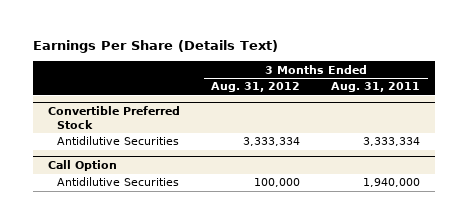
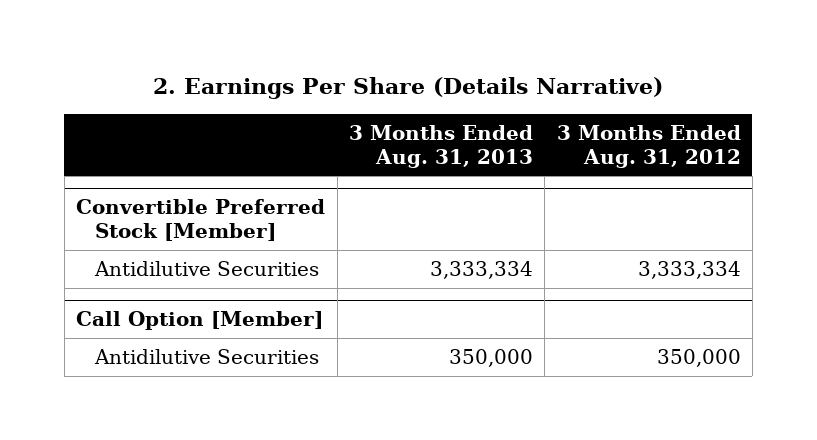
- Earnings Per Share (Details Text)
+ 2. Earnings Per Share (Details Narrative)
- | 3 Months Ended Aug. 31, 2012 | 3 Months Ended Aug. 31, 2011
+ | 3 Months Ended Aug. 31, 2013 | 3 Months Ended Aug. 31, 2012
- Convertible Preferred Stock
+ Convertible Preferred Stock [Member]
- Call Option
- Antidilutive Securities | 100,000 | 1,940,000
+ Call Option [Member]
+ Antidilutive Securities | 350,000 | 350,000

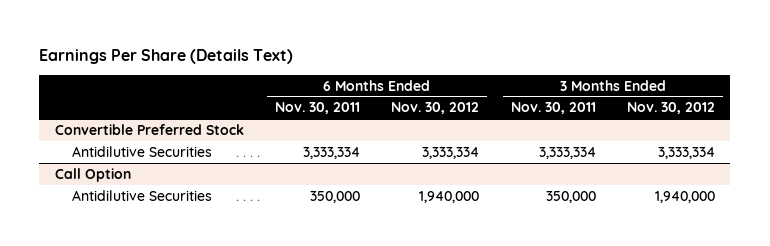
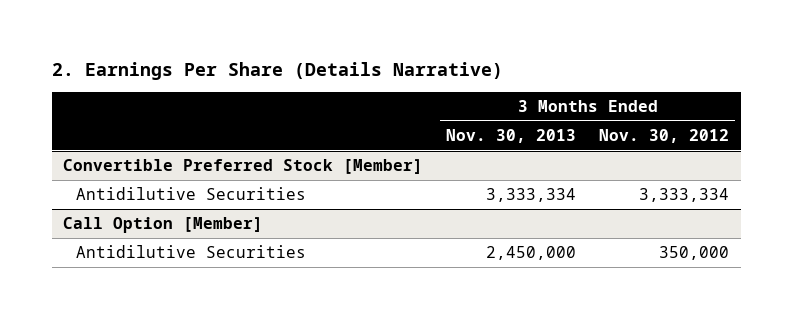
- Earnings Per Share (Details Text)
+ 2. Earnings Per Share (Details Narrative)
- | 6 Months Ended Nov. 30, 2011 | 6 Months Ended Nov. 30, 2012 | 3 Months Ended Nov. 30, 2011 | 3 Months Ended Nov. 30, 2012
+ | 3 Months Ended Nov. 30, 2013 | 3 Months Ended Nov. 30, 2012
- Convertible Preferred Stock
+ Convertible Preferred Stock [Member]
- Call Option
- Antidilutive Securities | 350,000 | 1,940,000 | 350,000 | 1,940,000
+ Call Option [Member]
+ Antidilutive Securities | 2,450,000 | 350,000

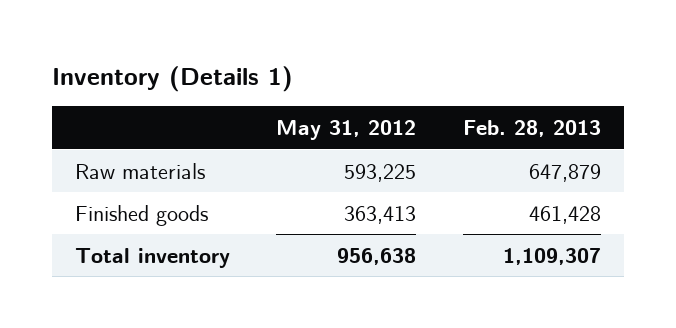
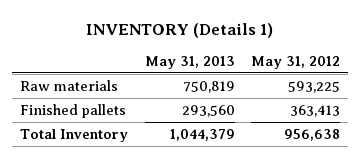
- Inventory (Details 1)
+ INVENTORY (Details 1)
- | May 31, 2012 | Feb. 28, 2013
+ | May 31, 2013 | May 31, 2012
- Finished goods | 363,413 | 461,428
- Total inventory | 956,638 | 1,109,307
+ Finished pallets | 293,560 | 363,413
+ Total Inventory | 1,044,379 | 956,638

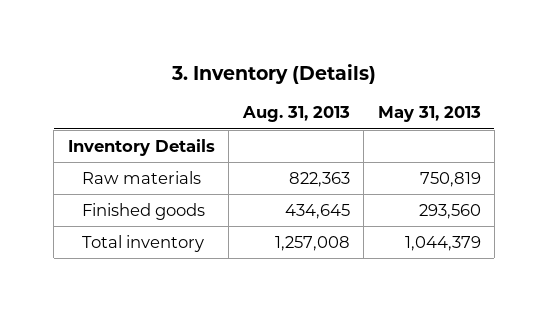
- INVENTORY (Details 1)
+ 3. Inventory (Details)
- | May 31, 2013 | May 31, 2012
+ | Aug. 31, 2013 | May 31, 2013
+ Inventory Details
- Finished pallets | 293,560 | 363,413
- Total Inventory | 1,044,379 | 956,638
+ Finished goods | 434,645 | 293,560
+ Total inventory | 1,257,008 | 1,044,379

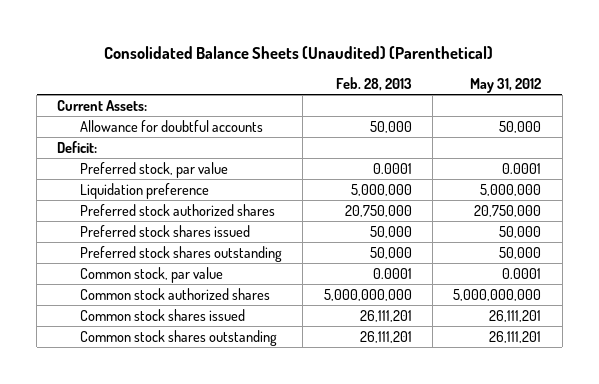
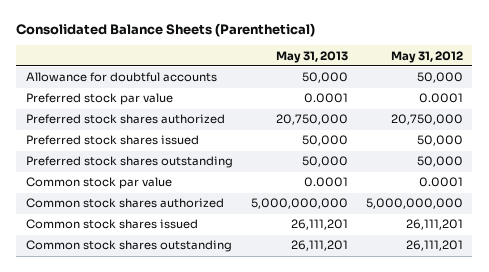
- Consolidated Balance Sheets (Unaudited) (Parenthetical)
+ Consolidated Balance Sheets (Parenthetical)
- | Feb. 28, 2013 | May 31, 2012
+ | May 31, 2013 | May 31, 2012
- Current Assets:
- Deficit:
- Preferred stock, par value | 0.0001 | 0.0001
- Liquidation preference | 5,000,000 | 5,000,000
- Preferred stock authorized shares | 20,750,000 | 20,750,000
+ Preferred stock par value | 0.0001 | 0.0001
+ Preferred stock shares authorized | 20,750,000 | 20,750,000
- Common stock, par value | 0.0001 | 0.0001
- Common stock authorized shares | 5,000,000,000 | 5,000,000,000
+ Common stock par value | 0.0001 | 0.0001
+ Common stock shares authorized | 5,000,000,000 | 5,000,000,000

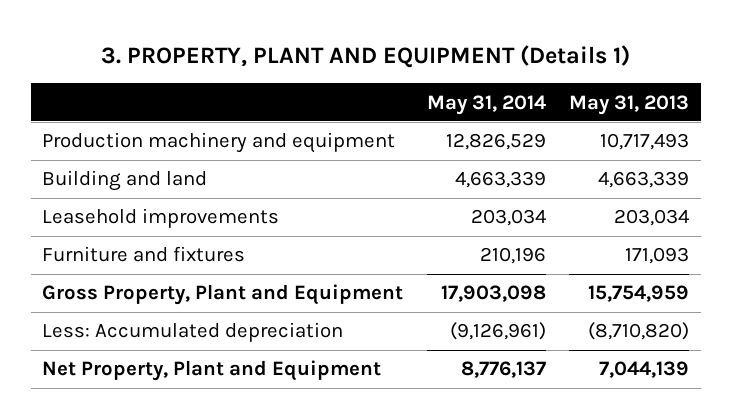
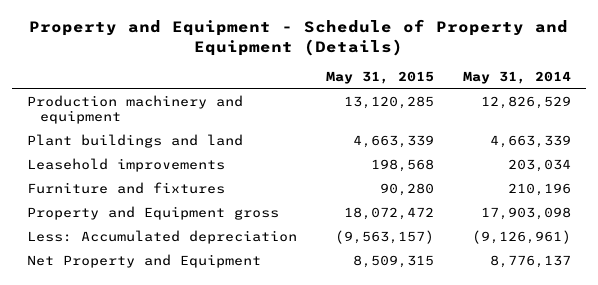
- 3. PROPERTY, PLANT AND EQUIPMENT (Details 1)
+ Property and Equipment - Schedule of Property and Equipment (Details)
- | May 31, 2014 | May 31, 2013
+ | May 31, 2015 | May 31, 2014
- Building and land | 4,663,339 | 4,663,339
+ Plant buildings and land | 4,663,339 | 4,663,339
- Gross Property, Plant and Equipment | 17,903,098 | 15,754,959
+ Property and Equipment gross | 18,072,472 | 17,903,098
- Net Property, Plant and Equipment | 8,776,137 | 7,044,139
+ Net Property and Equipment | 8,509,315 | 8,776,137

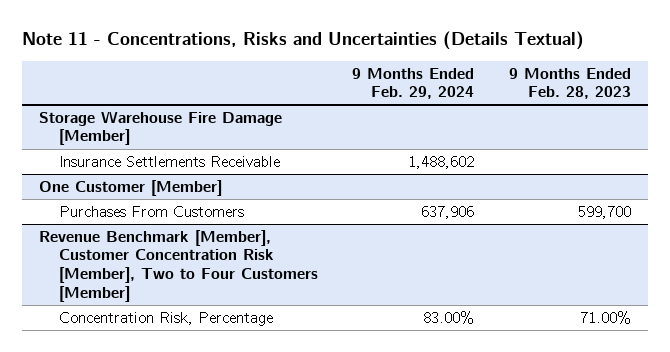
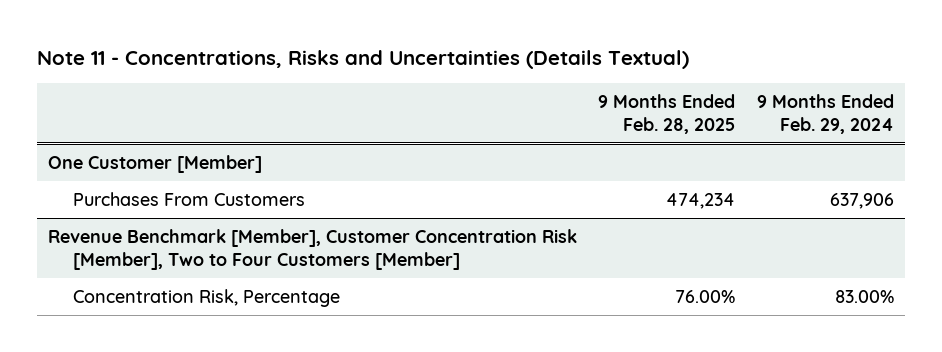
- | 9 Months Ended Feb. 29, 2024 | 9 Months Ended Feb. 28, 2023
+ | 9 Months Ended Feb. 28, 2025 | 9 Months Ended Feb. 29, 2024
- Storage Warehouse Fire Damage [Member]
- Insurance Settlements Receivable | 1,488,602 |

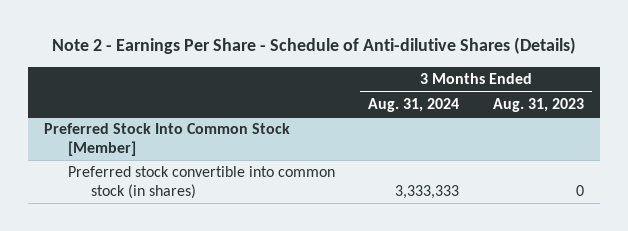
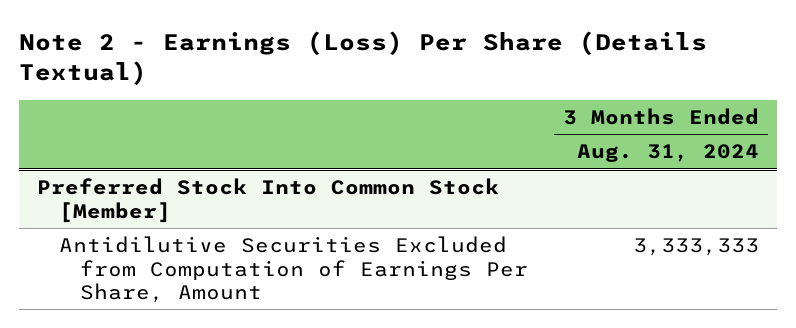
- Note 2 - Earnings Per Share - Schedule of Anti-dilutive Shares (Details)
+ Note 2 - Earnings (Loss) Per Share (Details Textual)
- | 3 Months Ended Aug. 31, 2024 | 3 Months Ended Aug. 31, 2023
+ | 3 Months Ended Aug. 31, 2024
@ Preferred Stock Into Common Stock [Member]
- Preferred stock convertible into common stock (in shares) | 3,333,333 | 0
+ Antidilutive Securities Excluded from Computation of Earnings Per Share, Amount | 3,333,333

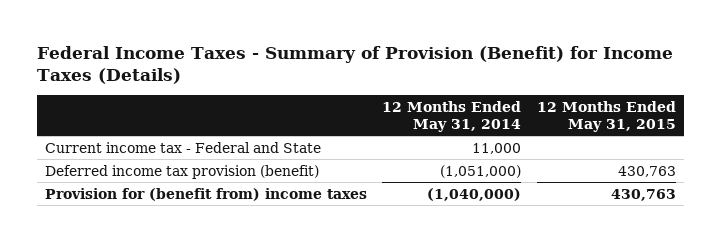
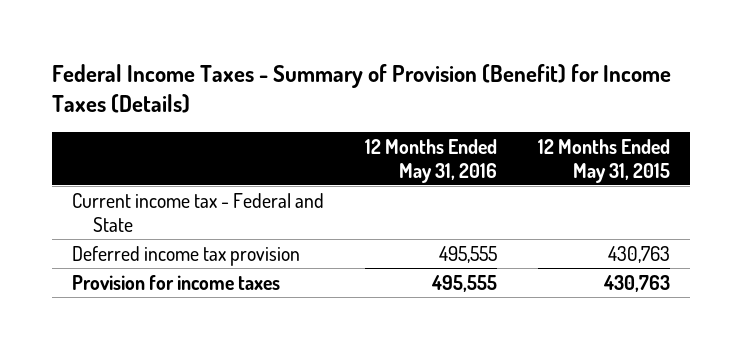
- | 12 Months Ended May 31, 2014 | 12 Months Ended May 31, 2015
+ | 12 Months Ended May 31, 2016 | 12 Months Ended May 31, 2015
- Deferred income tax provision (benefit) | (1,051,000) | 430,763
- Provision for (benefit from) income taxes | (1,040,000) | 430,763
+ Deferred income tax provision | 495,555 | 430,763
+ Provision for income taxes | 495,555 | 430,763

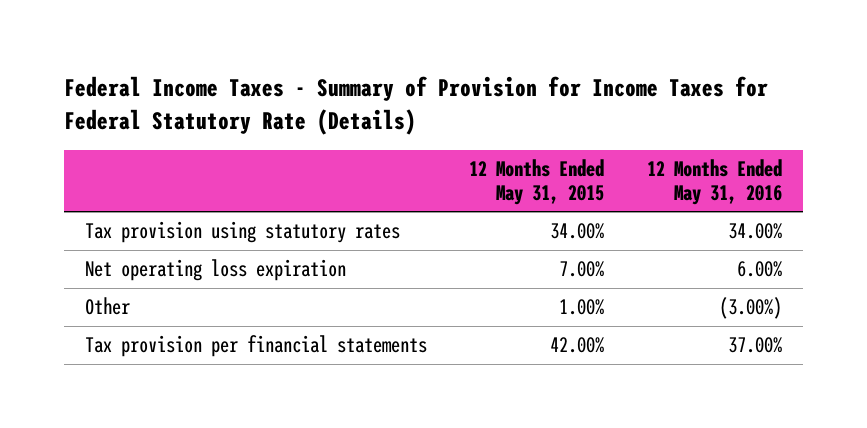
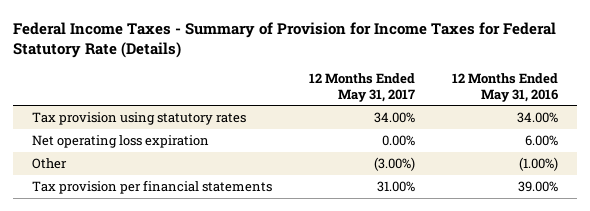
- | 12 Months Ended May 31, 2015 | 12 Months Ended May 31, 2016
+ | 12 Months Ended May 31, 2017 | 12 Months Ended May 31, 2016
- Other | 1.00% | (3.00%)
- Tax provision per financial statements | 42.00% | 37.00%
+ Other | (3.00%) | (1.00%)
+ Tax provision per financial statements | 31.00% | 39.00%

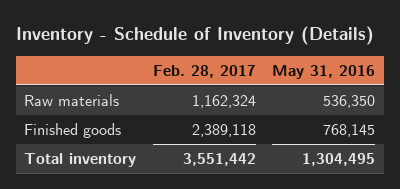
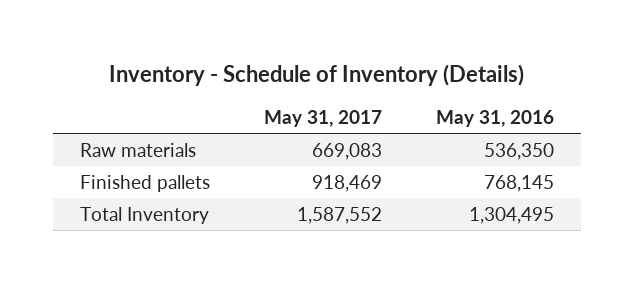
- | Feb. 28, 2017 | May 31, 2016
+ | May 31, 2017 | May 31, 2016
- Finished goods | 2,389,118 | 768,145
- Total inventory | 3,551,442 | 1,304,495
+ Finished pallets | 918,469 | 768,145
+ Total Inventory | 1,587,552 | 1,304,495

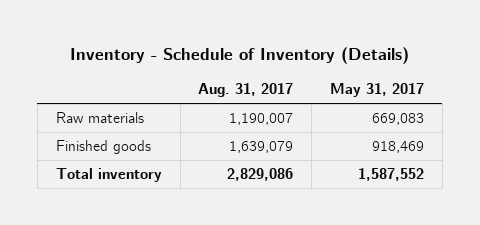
- | May 31, 2017 | May 31, 2016
+ | Aug. 31, 2017 | May 31, 2017
- Finished pallets | 918,469 | 768,145
- Total Inventory | 1,587,552 | 1,304,495
+ Finished goods | 1,639,079 | 918,469
+ Total inventory | 2,829,086 | 1,587,552

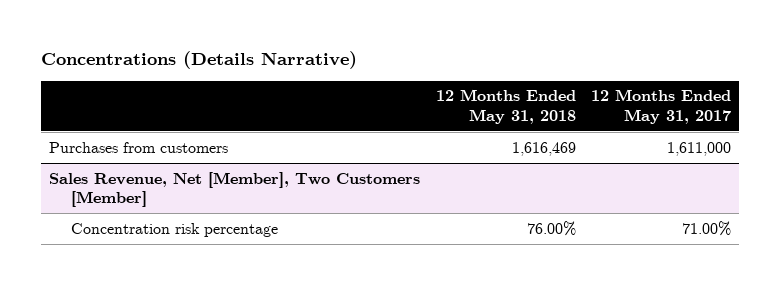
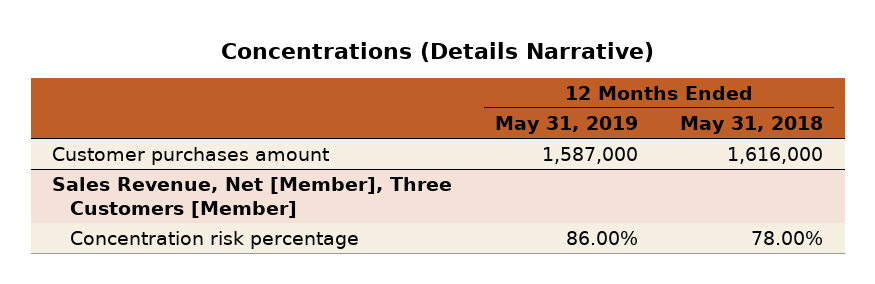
- | 12 Months Ended May 31, 2018 | 12 Months Ended May 31, 2017
+ | 12 Months Ended May 31, 2019 | 12 Months Ended May 31, 2018
- Purchases from customers | 1,616,469 | 1,611,000
- Sales Revenue, Net [Member], Two Customers [Member]
- Concentration risk percentage | 76.00% | 71.00%
+ Customer purchases amount | 1,587,000 | 1,616,000
+ Sales Revenue, Net [Member], Three Customers [Member]
+ Concentration risk percentage | 86.00% | 78.00%

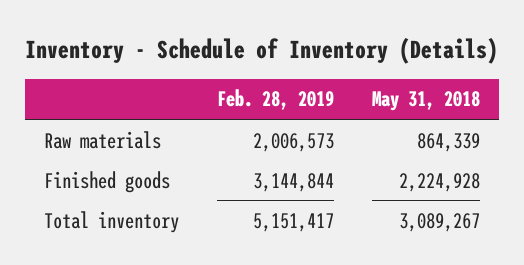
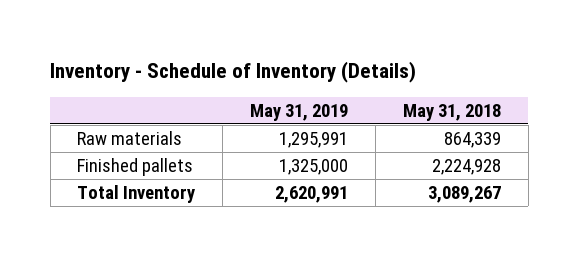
- | Feb. 28, 2019 | May 31, 2018
+ | May 31, 2019 | May 31, 2018
- Finished goods | 3,144,844 | 2,224,928
- Total inventory | 5,151,417 | 3,089,267
+ Finished pallets | 1,325,000 | 2,224,928
+ Total Inventory | 2,620,991 | 3,089,267

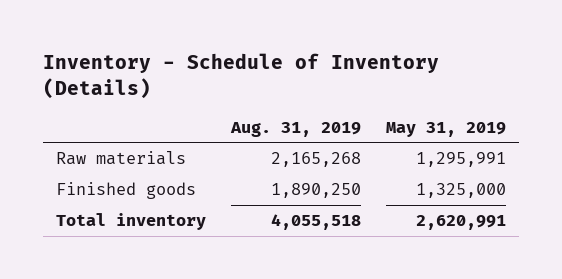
- | May 31, 2019 | May 31, 2018
+ | Aug. 31, 2019 | May 31, 2019
- Finished pallets | 1,325,000 | 2,224,928
- Total Inventory | 2,620,991 | 3,089,267
+ Finished goods | 1,890,250 | 1,325,000
+ Total inventory | 4,055,518 | 2,620,991

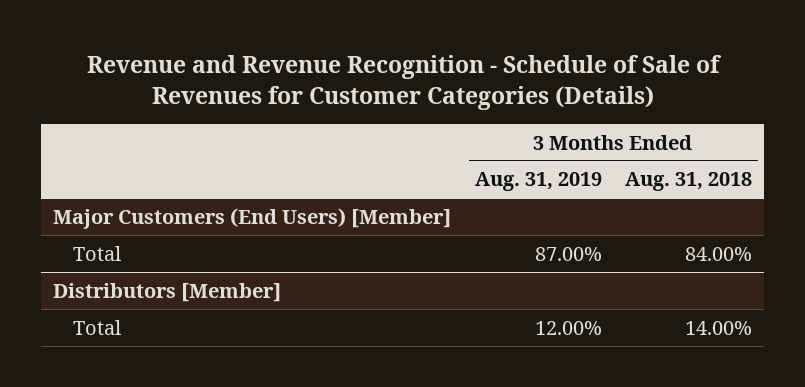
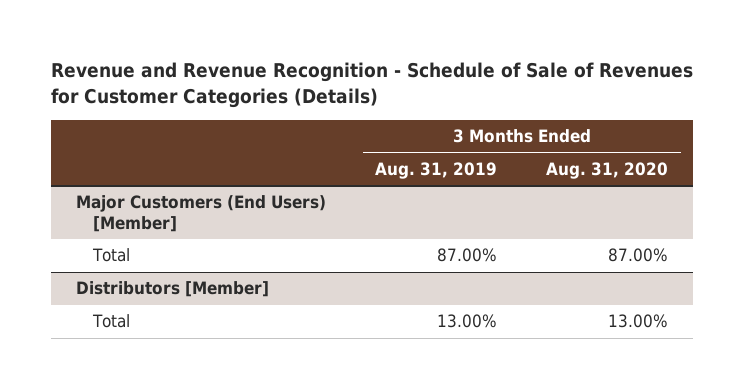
- | 3 Months Ended Aug. 31, 2019 | 3 Months Ended Aug. 31, 2018
+ | 3 Months Ended Aug. 31, 2019 | 3 Months Ended Aug. 31, 2020
@ Distributors [Member]
- Total | 12.00% | 14.00%
+ Total | 13.00% | 13.00%

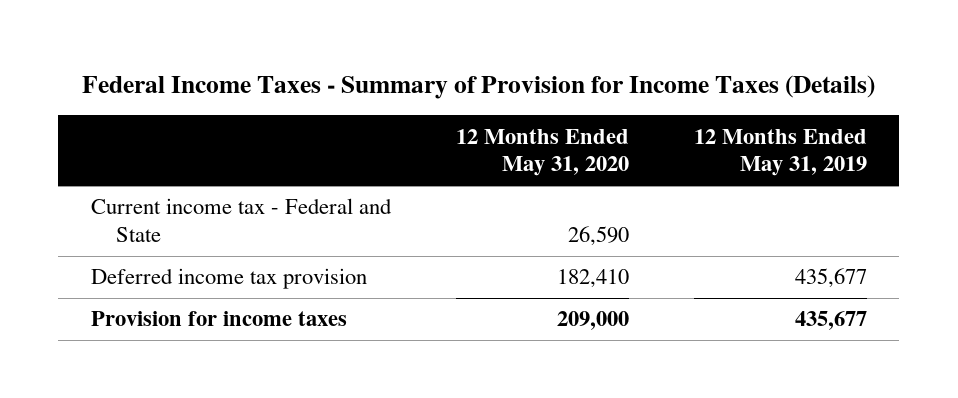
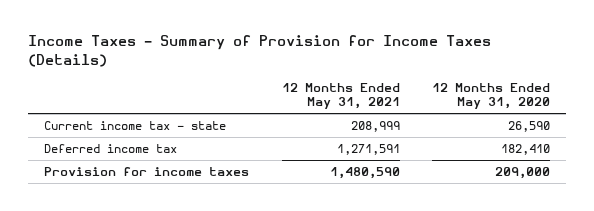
- Federal Income Taxes - Summary of Provision for Income Taxes (Details)
+ Income Taxes - Summary of Provision for Income Taxes (Details)
- | 12 Months Ended May 31, 2020 | 12 Months Ended May 31, 2019
+ | 12 Months Ended May 31, 2021 | 12 Months Ended May 31, 2020
- Current income tax - Federal and State | 26,590 |
- Deferred income tax provision | 182,410 | 435,677
+ Current income tax - state | 208,999 | 26,590
+ Deferred income tax | 1,271,591 | 182,410

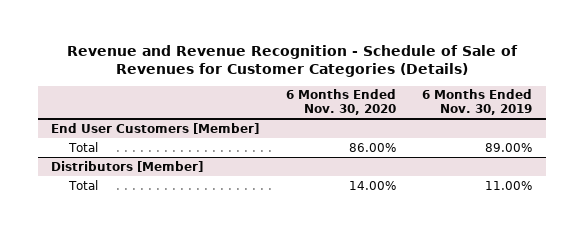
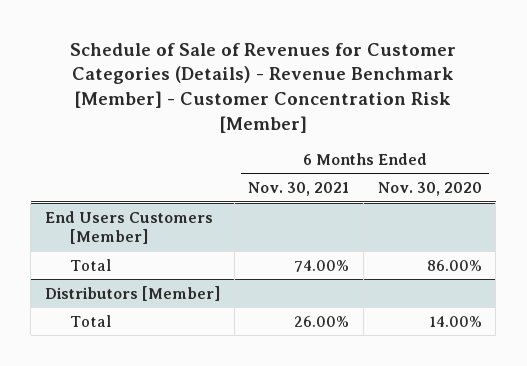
- Revenue and Revenue Recognition - Schedule of Sale of Revenues for Customer Categories (Details)
+ Schedule of Sale of Revenues for Customer Categories (Details) - Revenue Benchmark [Member] - Customer Concentration Risk [Member]
- | 6 Months Ended Nov. 30, 2020 | 6 Months Ended Nov. 30, 2019
+ | 6 Months Ended Nov. 30, 2021 | 6 Months Ended Nov. 30, 2020
- End User Customers [Member]
+ End Users Customers [Member]

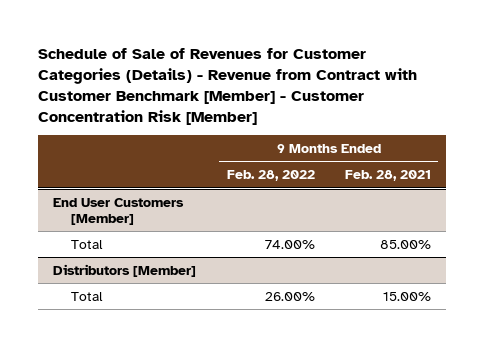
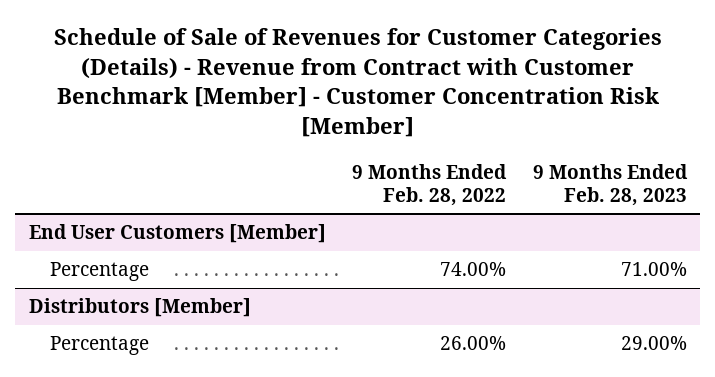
- | 9 Months Ended Feb. 28, 2022 | 9 Months Ended Feb. 28, 2021
+ | 9 Months Ended Feb. 28, 2022 | 9 Months Ended Feb. 28, 2023
@ End User Customers [Member]
- Total | 74.00% | 85.00%
+ Percentage | 74.00% | 71.00%
@ Distributors [Member]
- Total | 26.00% | 15.00%
+ Percentage | 26.00% | 29.00%

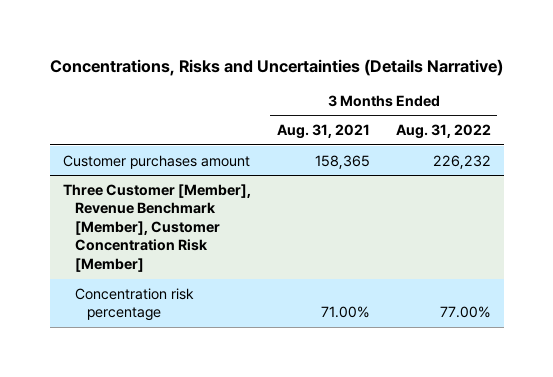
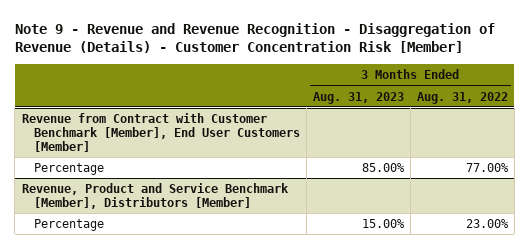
- Concentrations, Risks and Uncertainties (Details Narrative)
+ Note 9 - Revenue and Revenue Recognition - Disaggregation of Revenue (Details) - Customer Concentration Risk [Member]
- | 3 Months Ended Aug. 31, 2021 | 3 Months Ended Aug. 31, 2022
+ | 3 Months Ended Aug. 31, 2023 | 3 Months Ended Aug. 31, 2022
- Customer purchases amount | 158,365 | 226,232
- Three Customer [Member], Revenue Benchmark [Member], Customer Concentration Risk [Member]
- Concentration risk percentage | 71.00% | 77.00%
+ Revenue from Contract with Customer Benchmark [Member], End User Customers [Member]
+ Percentage | 85.00% | 77.00%
+ Revenue, Product and Service Benchmark [Member], Distributors [Member]
+ Percentage | 15.00% | 23.00%

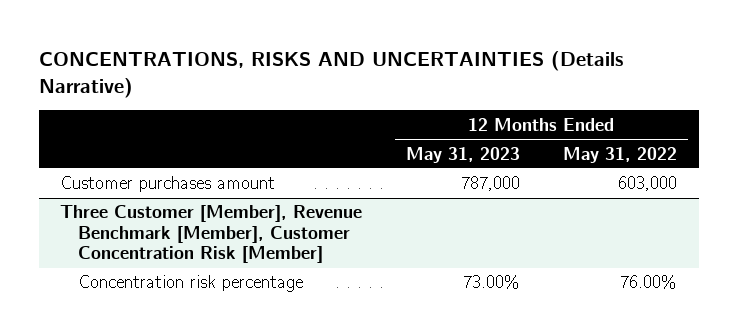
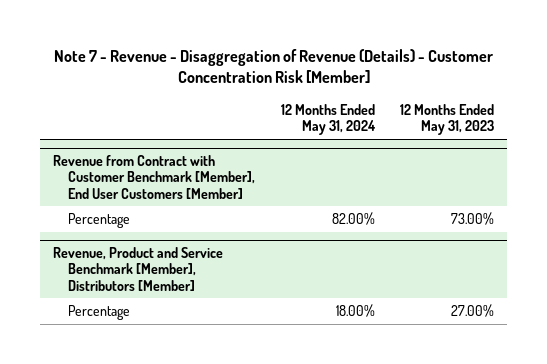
- CONCENTRATIONS, RISKS AND UNCERTAINTIES (Details Narrative)
+ Note 7 - Revenue - Disaggregation of Revenue (Details) - Customer Concentration Risk [Member]
- | 12 Months Ended May 31, 2023 | 12 Months Ended May 31, 2022
+ | 12 Months Ended May 31, 2024 | 12 Months Ended May 31, 2023
- Customer purchases amount | 787,000 | 603,000
- Three Customer [Member], Revenue Benchmark [Member], Customer Concentration Risk [Member]
- Concentration risk percentage | 73.00% | 76.00%
+ Revenue from Contract with Customer Benchmark [Member], End User Customers [Member]
+ Percentage | 82.00% | 73.00%
+ Revenue, Product and Service Benchmark [Member], Distributors [Member]
+ Percentage | 18.00% | 27.00%

